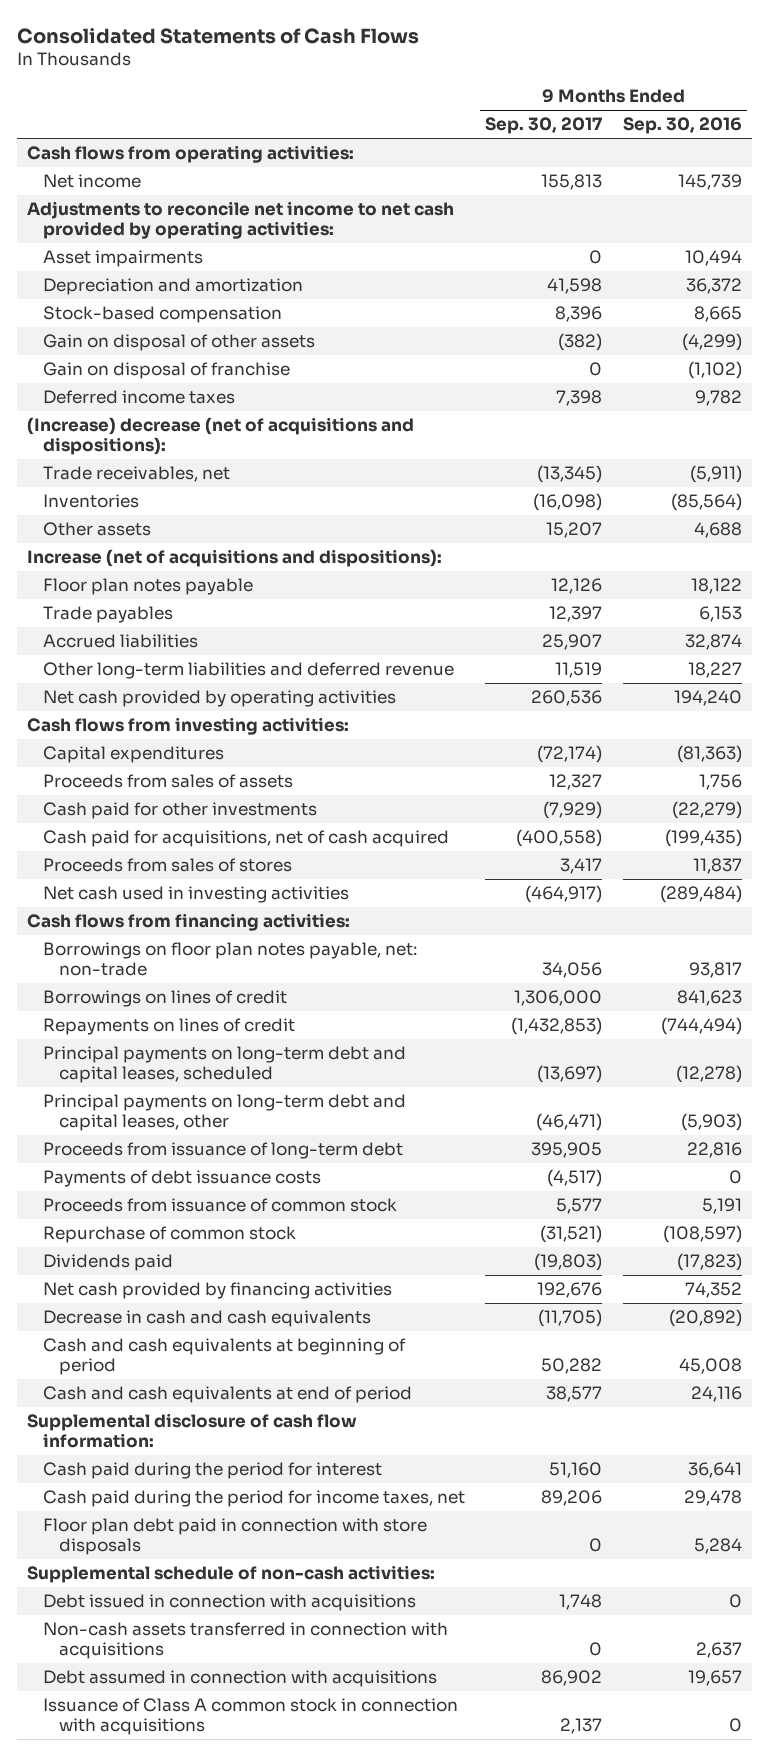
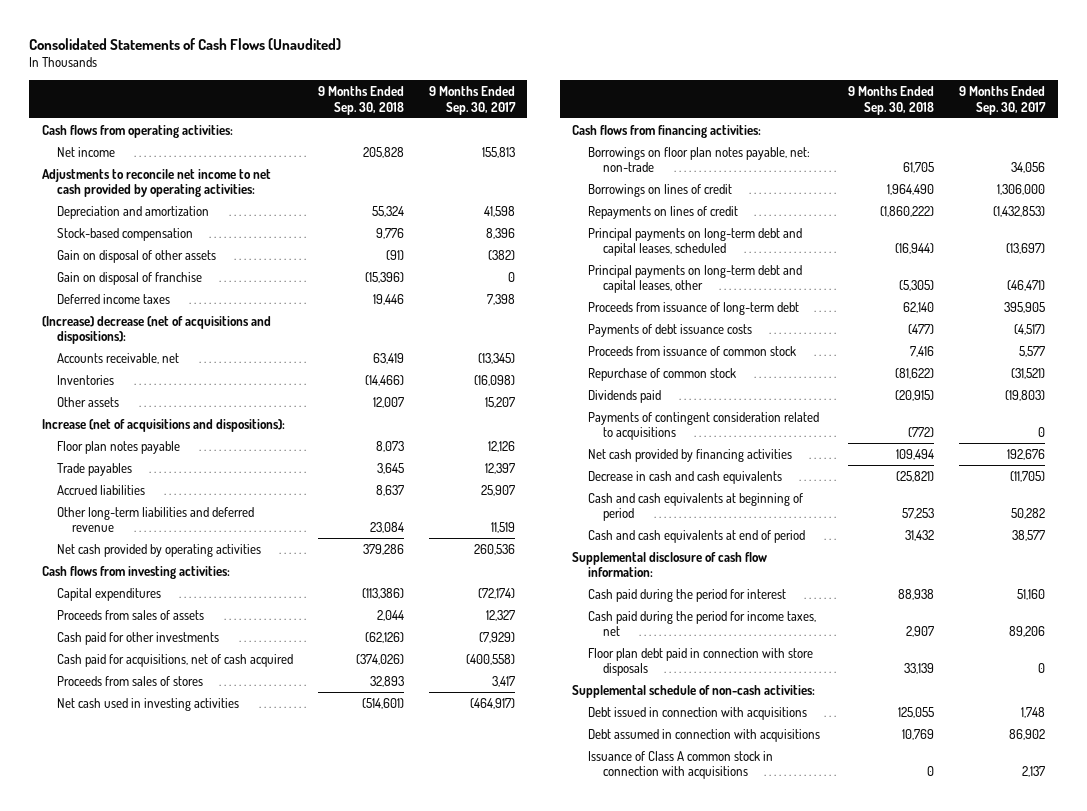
- Consolidated Statements of Cash Flows
+ Consolidated Statements of Cash Flows (Unaudited)
- | 9 Months Ended Sep. 30, 2017 | 9 Months Ended Sep. 30, 2016
+ | 9 Months Ended Sep. 30, 2018 | 9 Months Ended Sep. 30, 2017
- Asset impairments | 0 | 10,494
- Trade receivables, net | (13,345) | (5,911)
+ Accounts receivable, net | 63,419 | (13,345)
+ Payments of contingent consideration related to acquisitions | (772) | 0
- Non-cash assets transferred in connection with acquisitions | 0 | 2,637

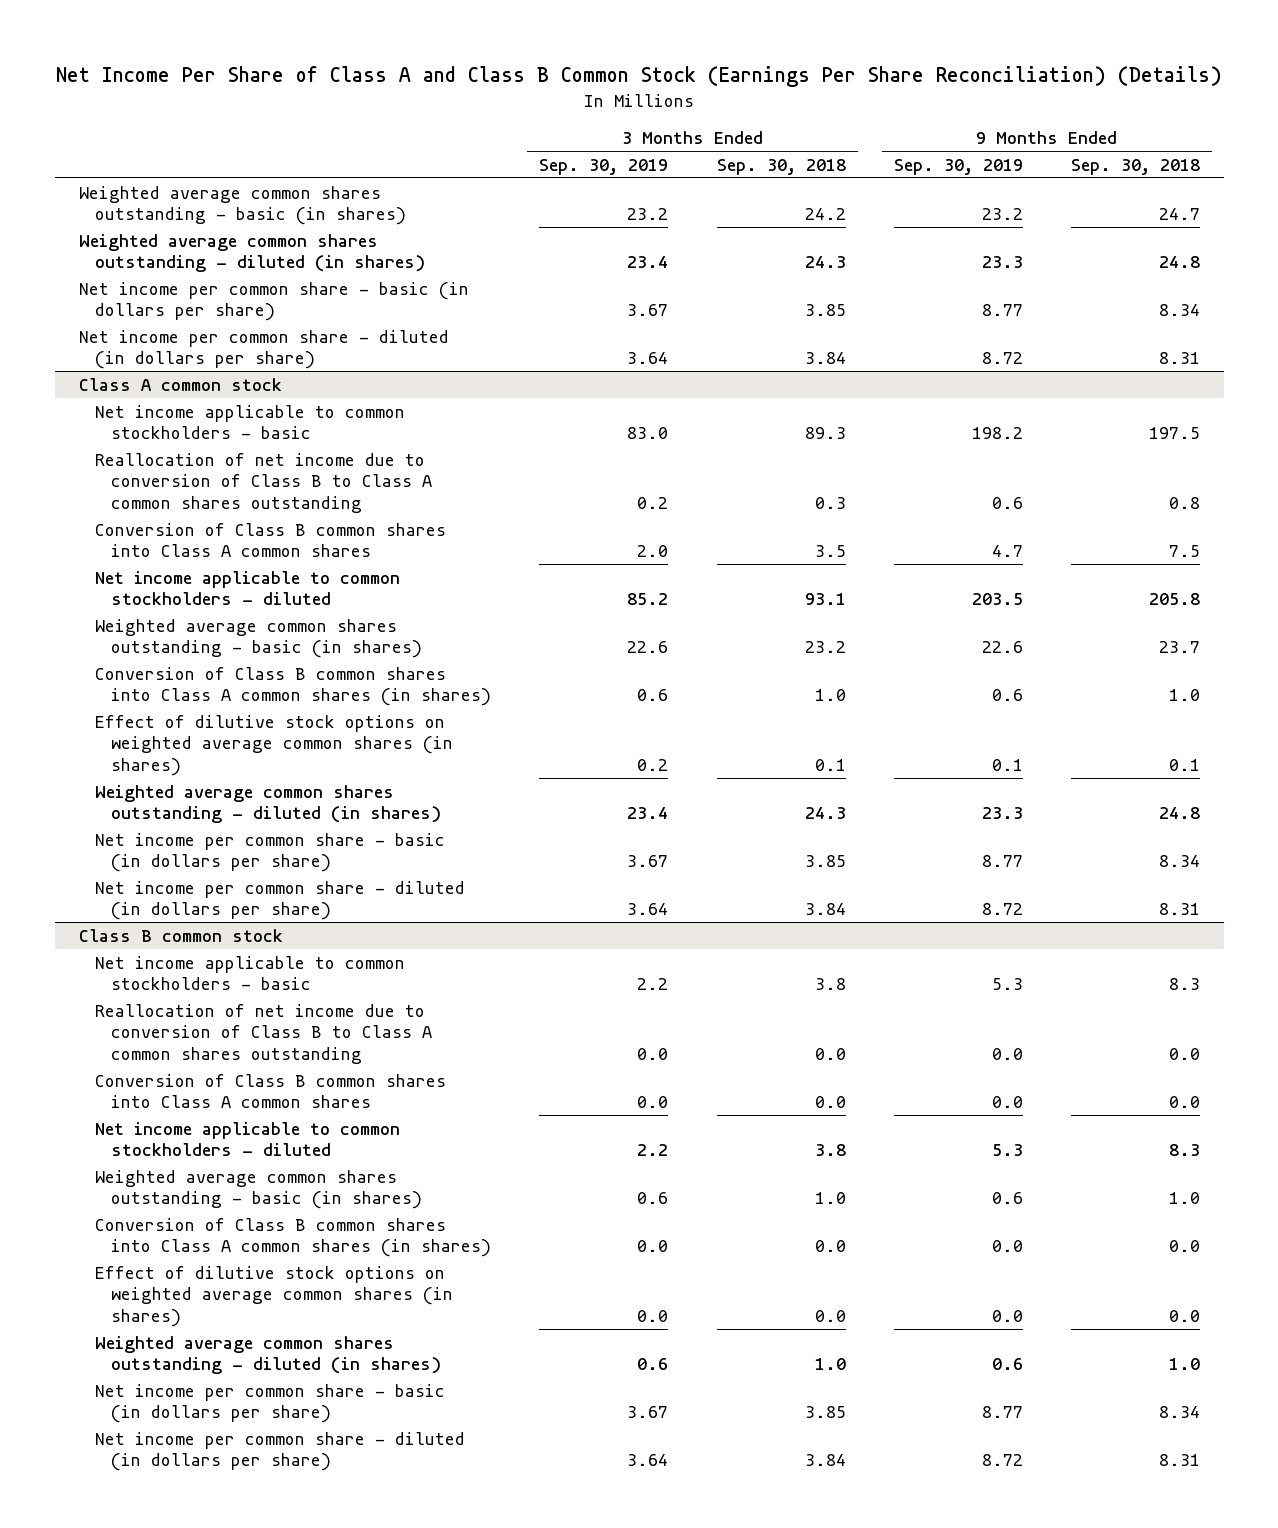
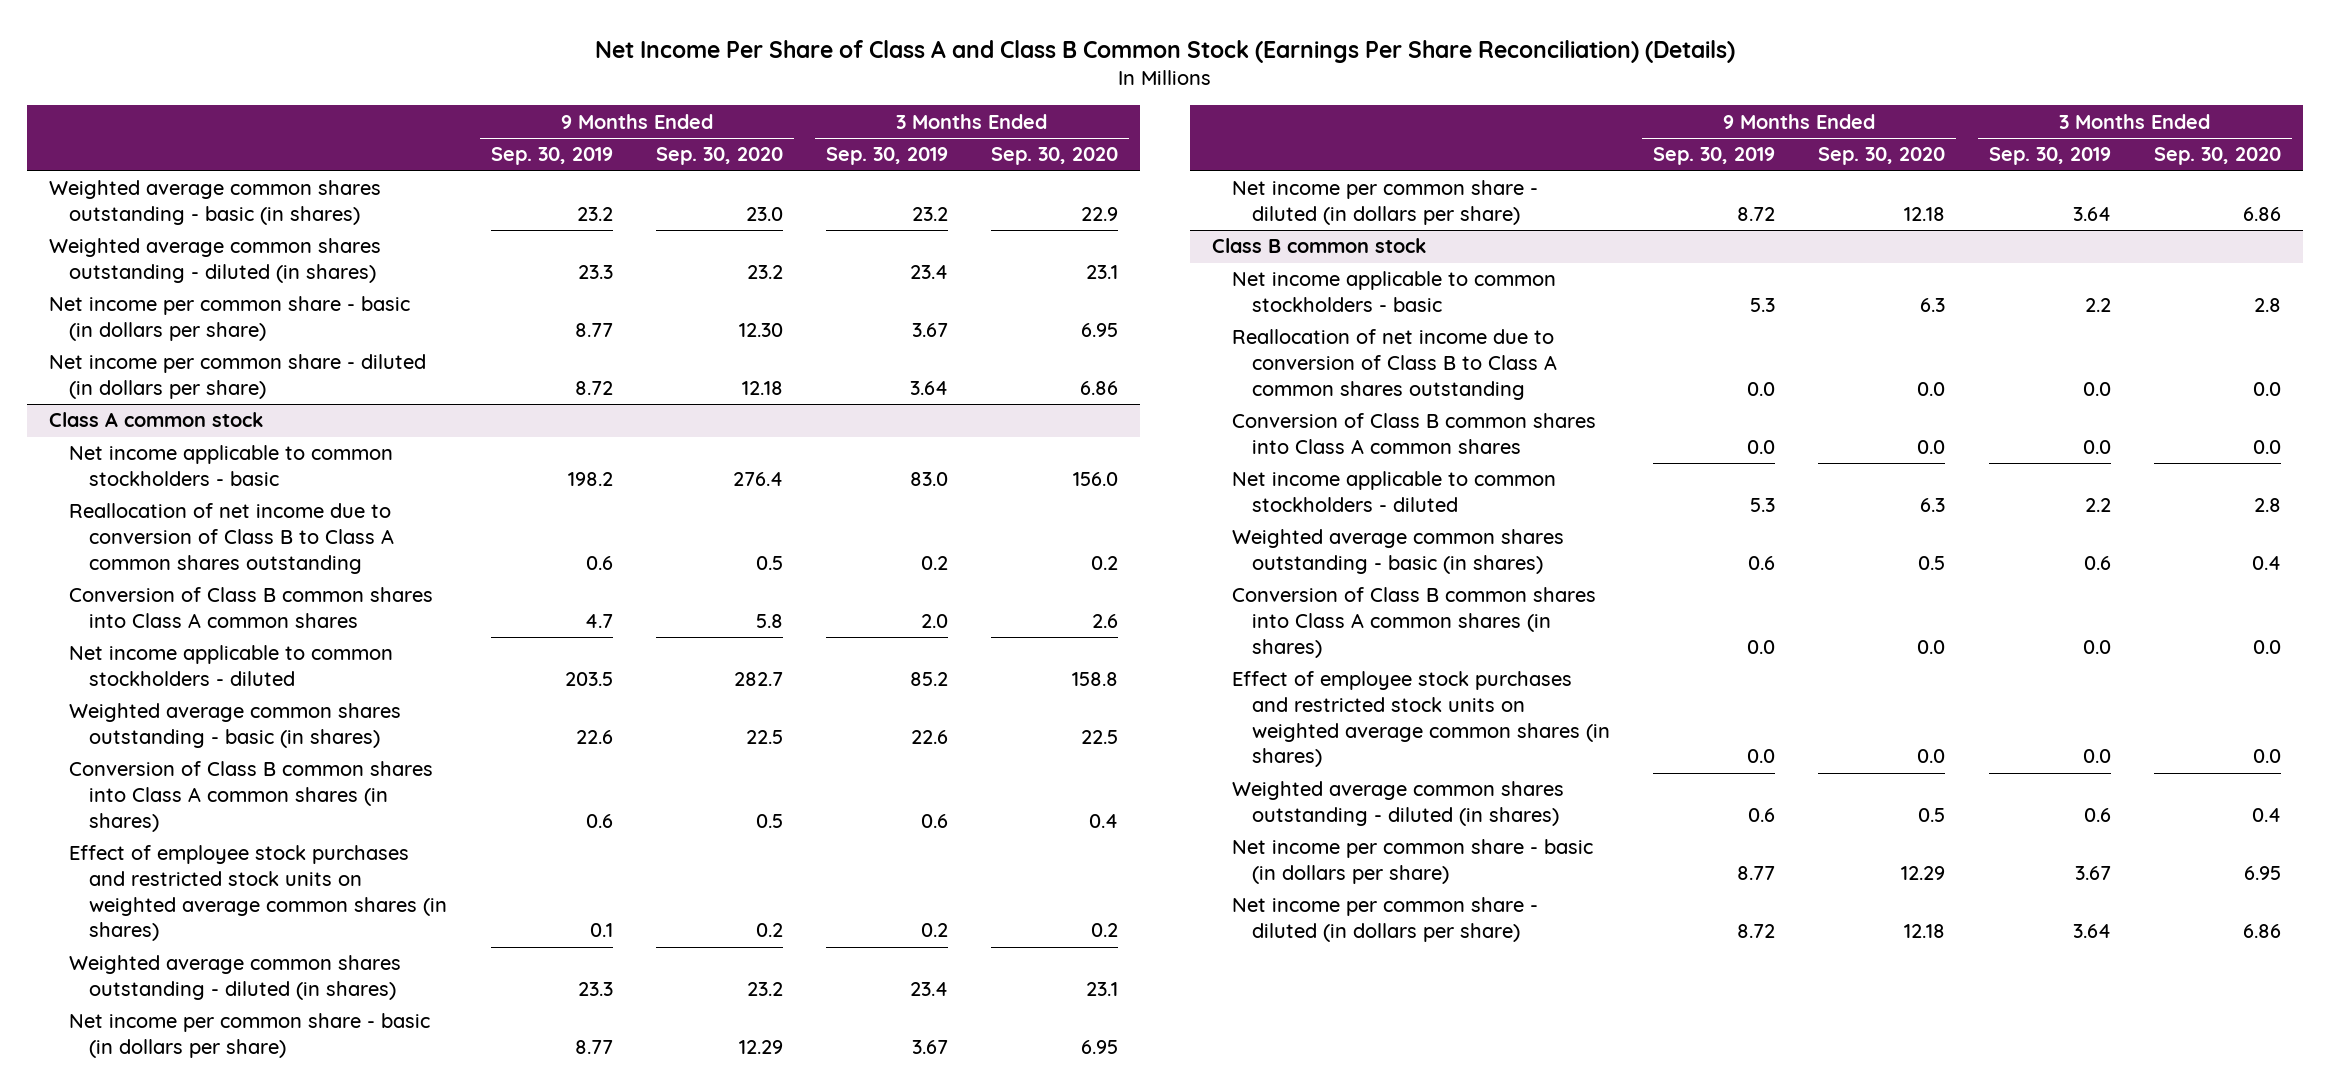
- | 3 Months Ended Sep. 30, 2019 | 3 Months Ended Sep. 30, 2018 | 9 Months Ended Sep. 30, 2019 | 9 Months Ended Sep. 30, 2018
+ | 9 Months Ended Sep. 30, 2019 | 9 Months Ended Sep. 30, 2020 | 3 Months Ended Sep. 30, 2019 | 3 Months Ended Sep. 30, 2020
@ Class A common stock
- Effect of dilutive stock options on weighted average common shares (in shares) | 0.2 | 0.1 | 0.1 | 0.1
+ Effect of employee stock purchases and restricted stock units on weighted average common shares (in shares) | 0.1 | 0.2 | 0.2 | 0.2
@ Class B common stock
- Effect of dilutive stock options on weighted average common shares (in shares) | 0.0 | 0.0 | 0.0 | 0.0
+ Effect of employee stock purchases and restricted stock units on weighted average common shares (in shares) | 0.0 | 0.0 | 0.0 | 0.0

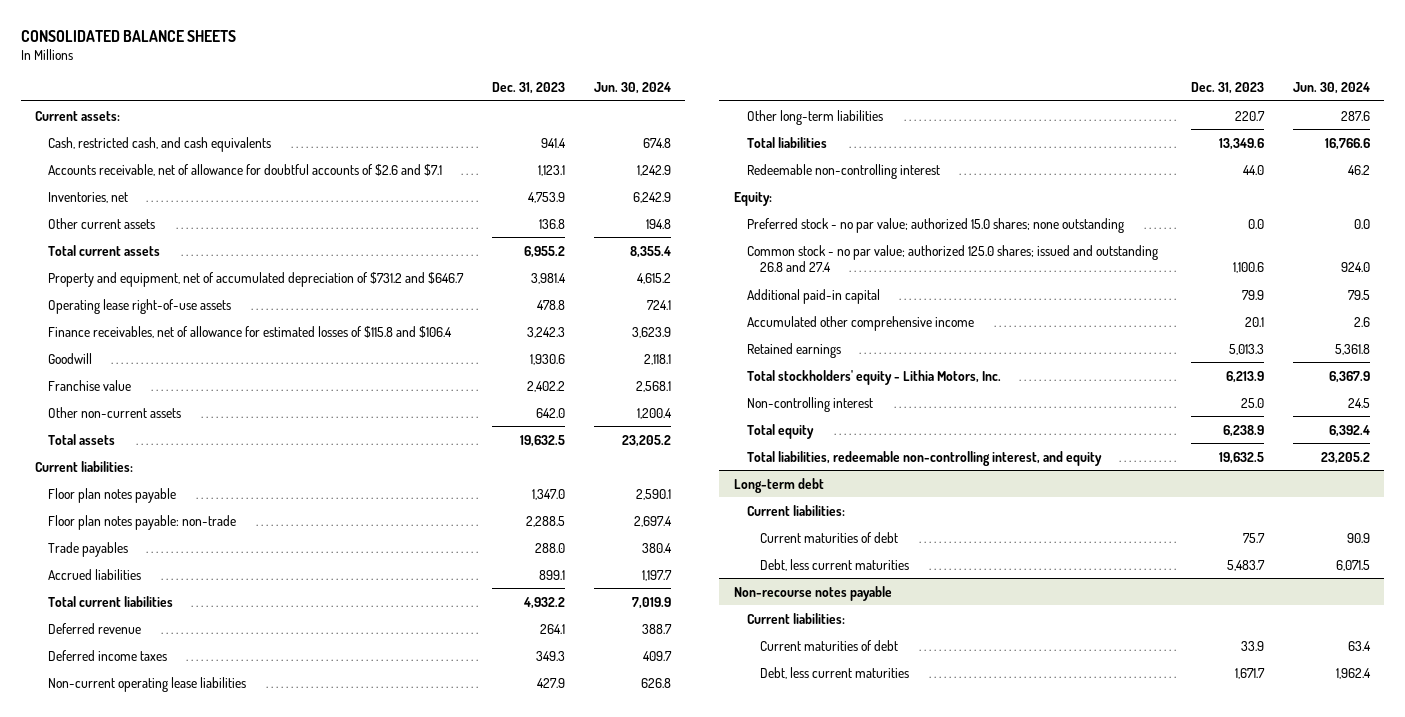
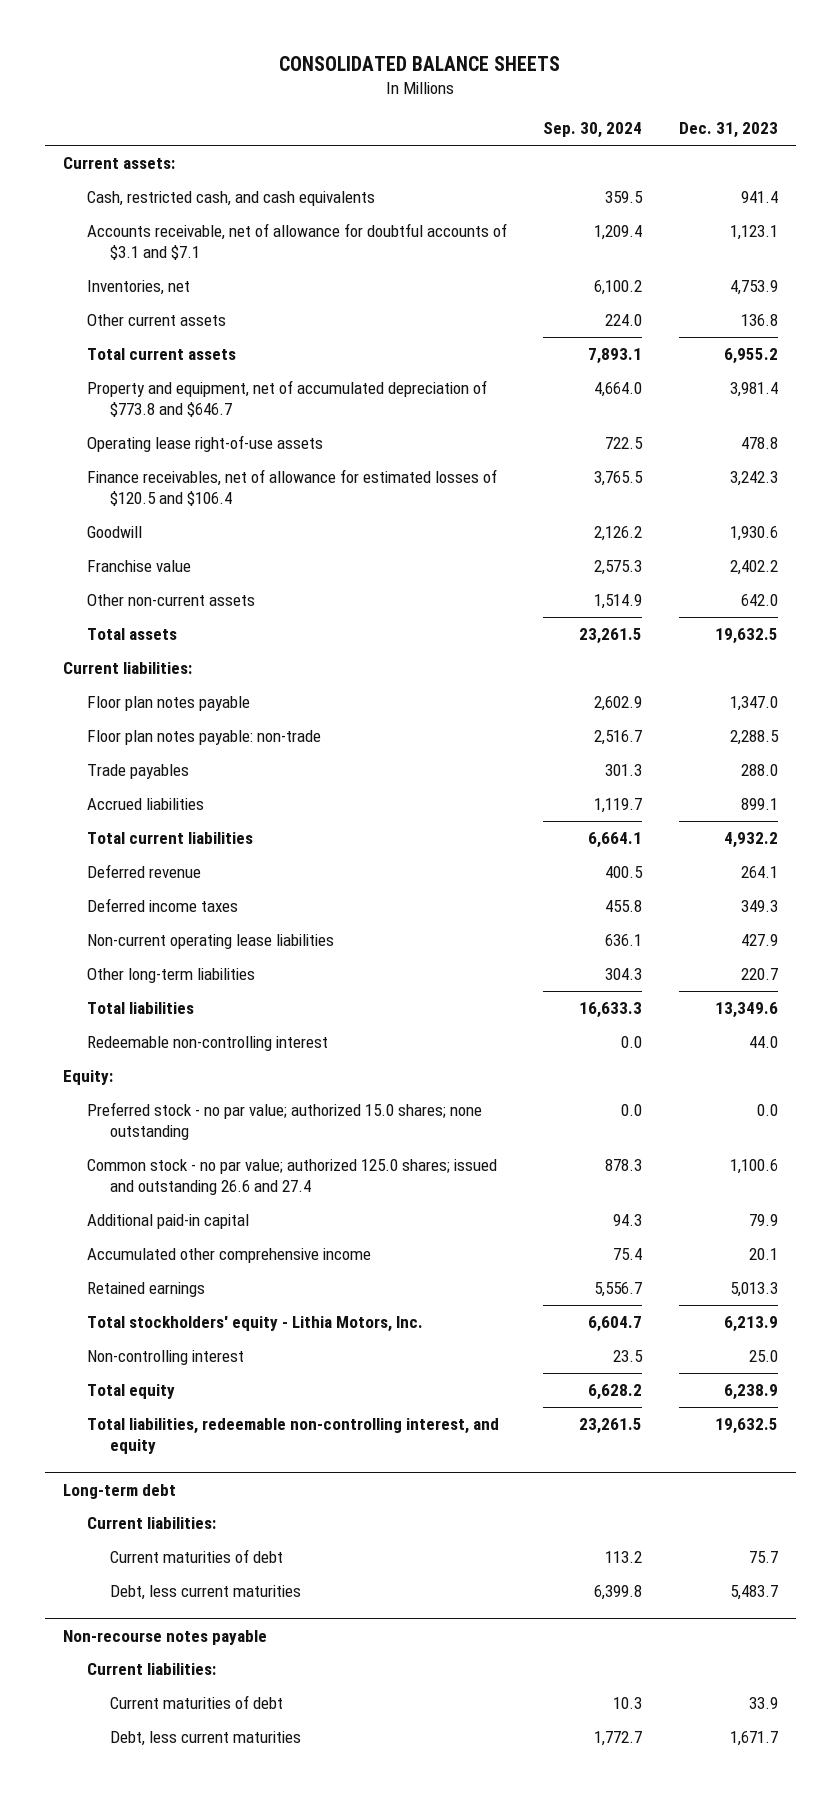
- | Dec. 31, 2023 | Jun. 30, 2024
+ | Sep. 30, 2024 | Dec. 31, 2023
- Accounts receivable, net of allowance for doubtful accounts of $2.6 and $7.1 | 1,123.1 | 1,242.9
+ Accounts receivable, net of allowance for doubtful accounts of $3.1 and $7.1 | 1,209.4 | 1,123.1
- Property and equipment, net of accumulated depreciation of $731.2 and $646.7 | 3,981.4 | 4,615.2
+ Property and equipment, net of accumulated depreciation of $773.8 and $646.7 | 4,664.0 | 3,981.4
- Finance receivables, net of allowance for estimated losses of $115.8 and $106.4 | 3,242.3 | 3,623.9
+ Finance receivables, net of allowance for estimated losses of $120.5 and $106.4 | 3,765.5 | 3,242.3
- Common stock - no par value; authorized 125.0 shares; issued and outstanding 26.8 and 27.4 | 1,100.6 | 924.0
+ Common stock - no par value; authorized 125.0 shares; issued and outstanding 26.6 and 27.4 | 878.3 | 1,100.6

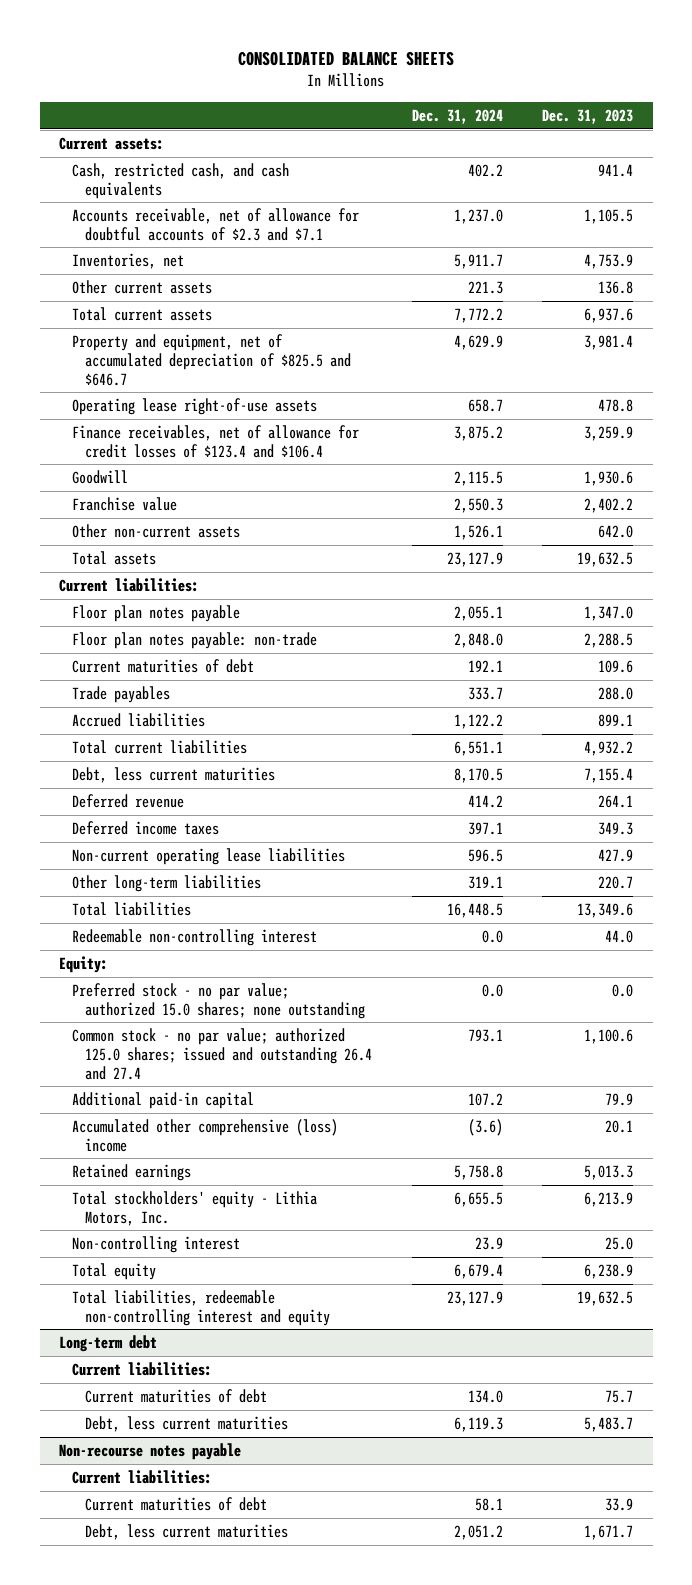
- | Sep. 30, 2024 | Dec. 31, 2023
+ | Dec. 31, 2024 | Dec. 31, 2023
- Accounts receivable, net of allowance for doubtful accounts of $3.1 and $7.1 | 1,209.4 | 1,123.1
+ Accounts receivable, net of allowance for doubtful accounts of $2.3 and $7.1 | 1,237.0 | 1,105.5
- Total current assets | 7,893.1 | 6,955.2
- Property and equipment, net of accumulated depreciation of $773.8 and $646.7 | 4,664.0 | 3,981.4
+ Total current assets | 7,772.2 | 6,937.6
+ Property and equipment, net of accumulated depreciation of $825.5 and $646.7 | 4,629.9 | 3,981.4
- Finance receivables, net of allowance for estimated losses of $120.5 and $106.4 | 3,765.5 | 3,242.3
+ Finance receivables, net of allowance for credit losses of $123.4 and $106.4 | 3,875.2 | 3,259.9
+ Current maturities of debt | 192.1 | 109.6
+ Debt, less current maturities | 8,170.5 | 7,155.4
- Common stock - no par value; authorized 125.0 shares; issued and outstanding 26.6 and 27.4 | 878.3 | 1,100.6
+ Common stock - no par value; authorized 125.0 shares; issued and outstanding 26.4 and 27.4 | 793.1 | 1,100.6
- Accumulated other comprehensive income | 75.4 | 20.1
+ Accumulated other comprehensive (loss) income | (3.6) | 20.1
- Total liabilities, redeemable non-controlling interest, and equity | 23,261.5 | 19,632.5
+ Total liabilities, redeemable non-controlling interest and equity | 23,127.9 | 19,632.5

